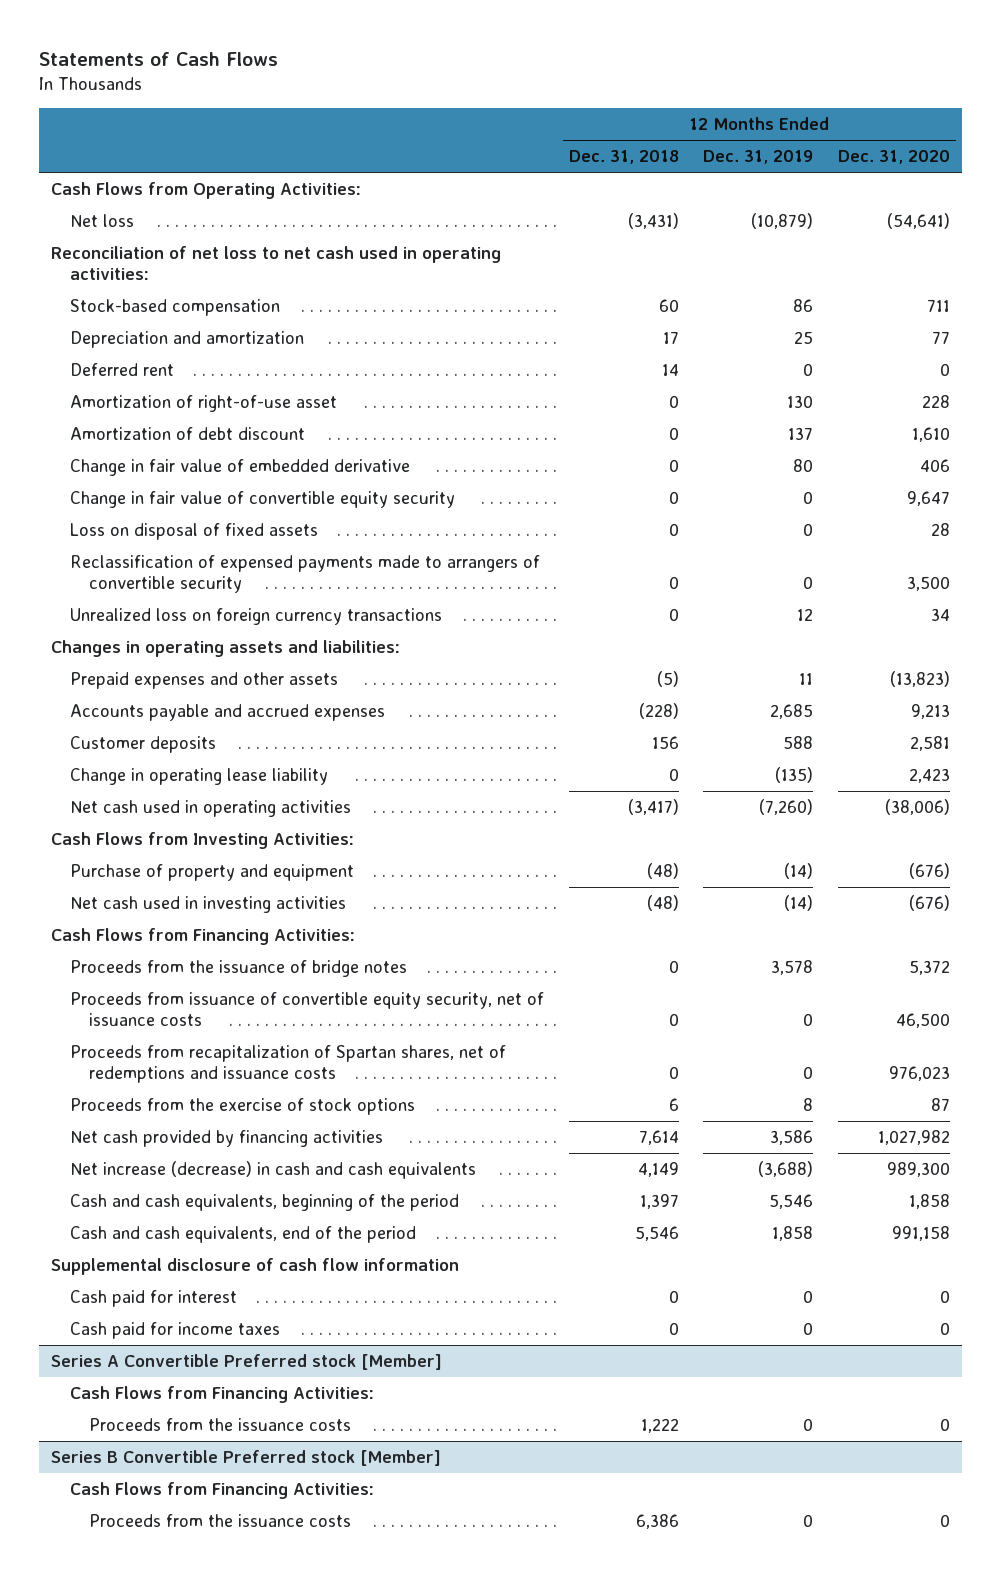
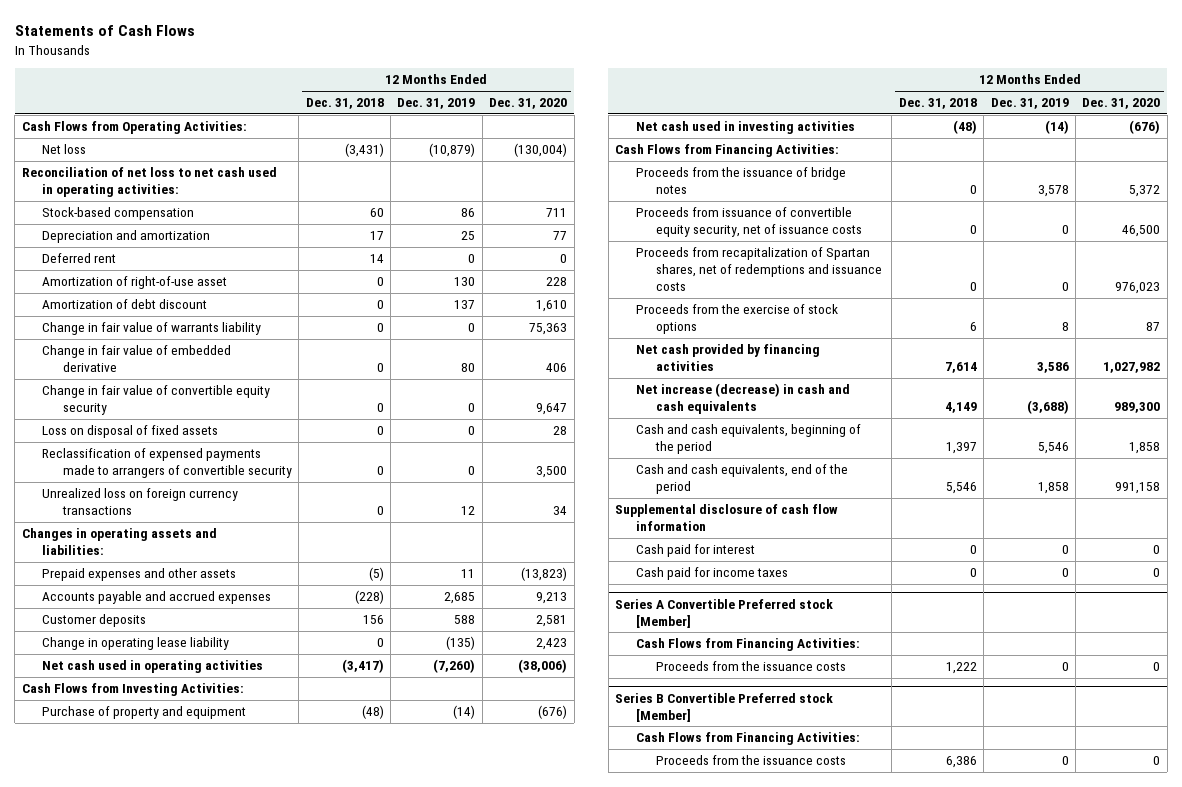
- Net loss | (3,431) | (10,879) | (54,641)
+ Net loss | (3,431) | (10,879) | (130,004)
+ Change in fair value of warrants liability | 0 | 0 | 75,363

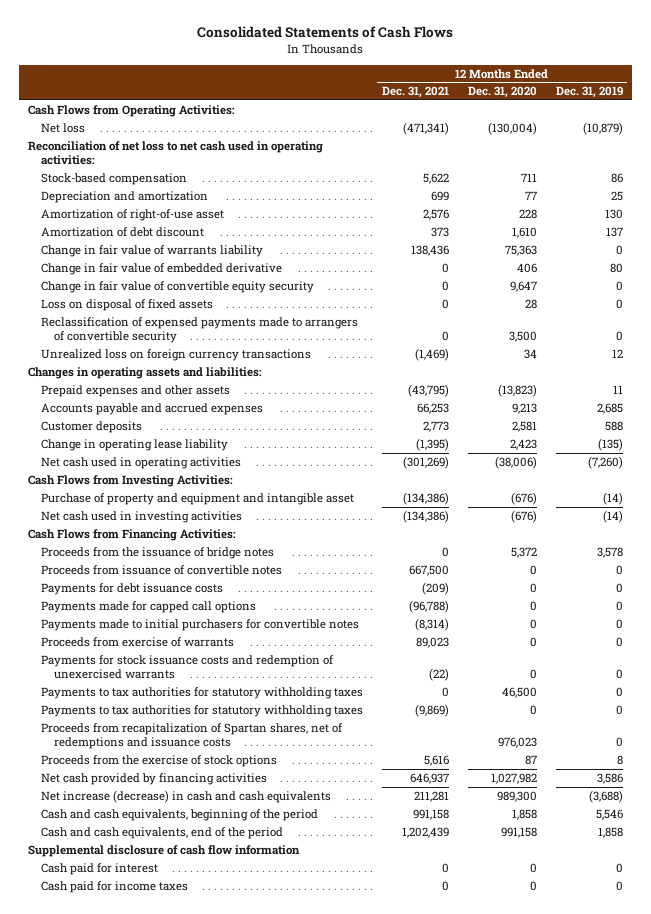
- Statements of Cash Flows
+ Consolidated Statements of Cash Flows
- | 12 Months Ended Dec. 31, 2018 | 12 Months Ended Dec. 31, 2019 | 12 Months Ended Dec. 31, 2020
+ | 12 Months Ended Dec. 31, 2021 | 12 Months Ended Dec. 31, 2020 | 12 Months Ended Dec. 31, 2019
- Deferred rent | 14 | 0 | 0
- Purchase of property and equipment | (48) | (14) | (676)
+ Purchase of property and equipment and intangible asset | (134,386) | (676) | (14)
- Proceeds from issuance of convertible equity security, net of issuance costs | 0 | 0 | 46,500
+ Proceeds from issuance of convertible notes | 667,500 | 0 | 0
+ Payments for debt issuance costs | (209) | 0 | 0
+ Payments made for capped call options | (96,788) | 0 | 0
+ Payments made to initial purchasers for convertible notes | (8,314) | 0 | 0
+ Proceeds from exercise of warrants | 89,023 | 0 | 0
+ Payments for stock issuance costs and redemption of unexercised warrants | (22) | 0 | 0
+ Payments to tax authorities for statutory withholding taxes | 0 | 46,500 | 0
+ Payments to tax authorities for statutory withholding taxes | (9,869) | 0 | 0
- Series A Convertible Preferred stock [Member]
- Cash Flows from Financing Activities:
- Proceeds from the issuance costs | 1,222 | 0 | 0
- Series B Convertible Preferred stock [Member]
- Cash Flows from Financing Activities:
- Proceeds from the issuance costs | 6,386 | 0 | 0

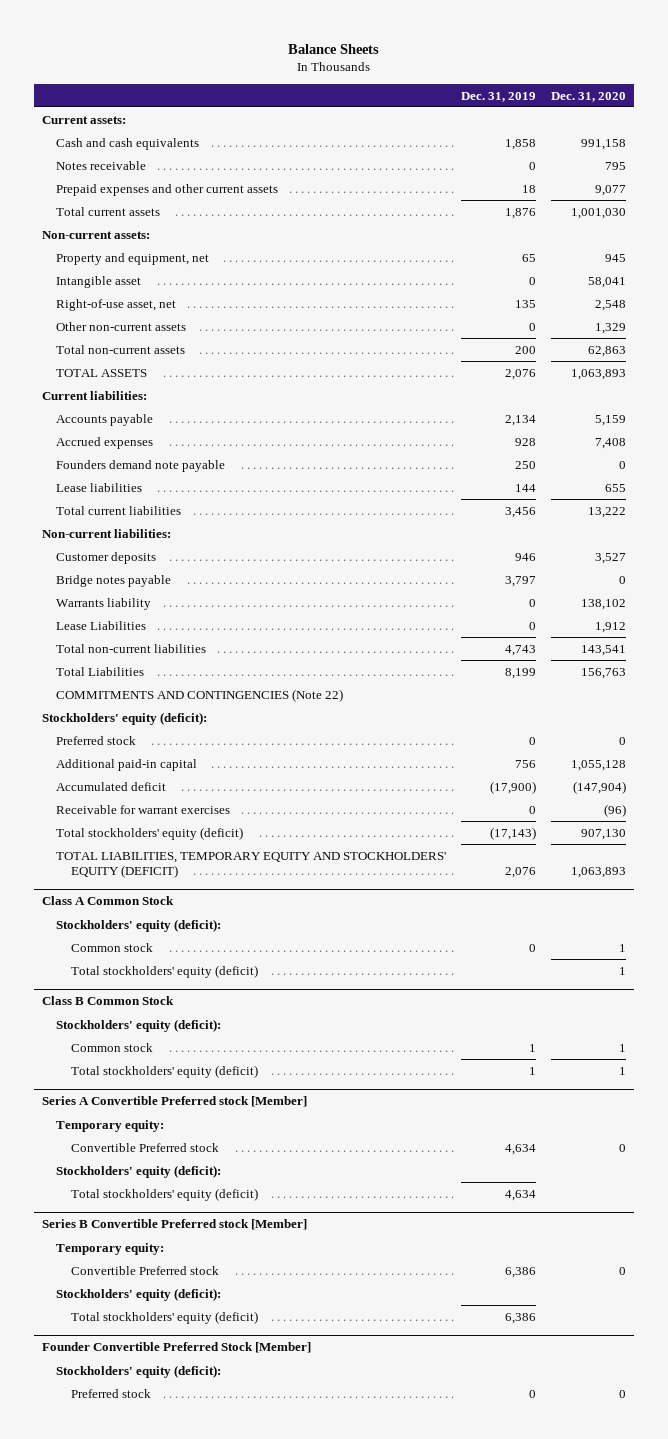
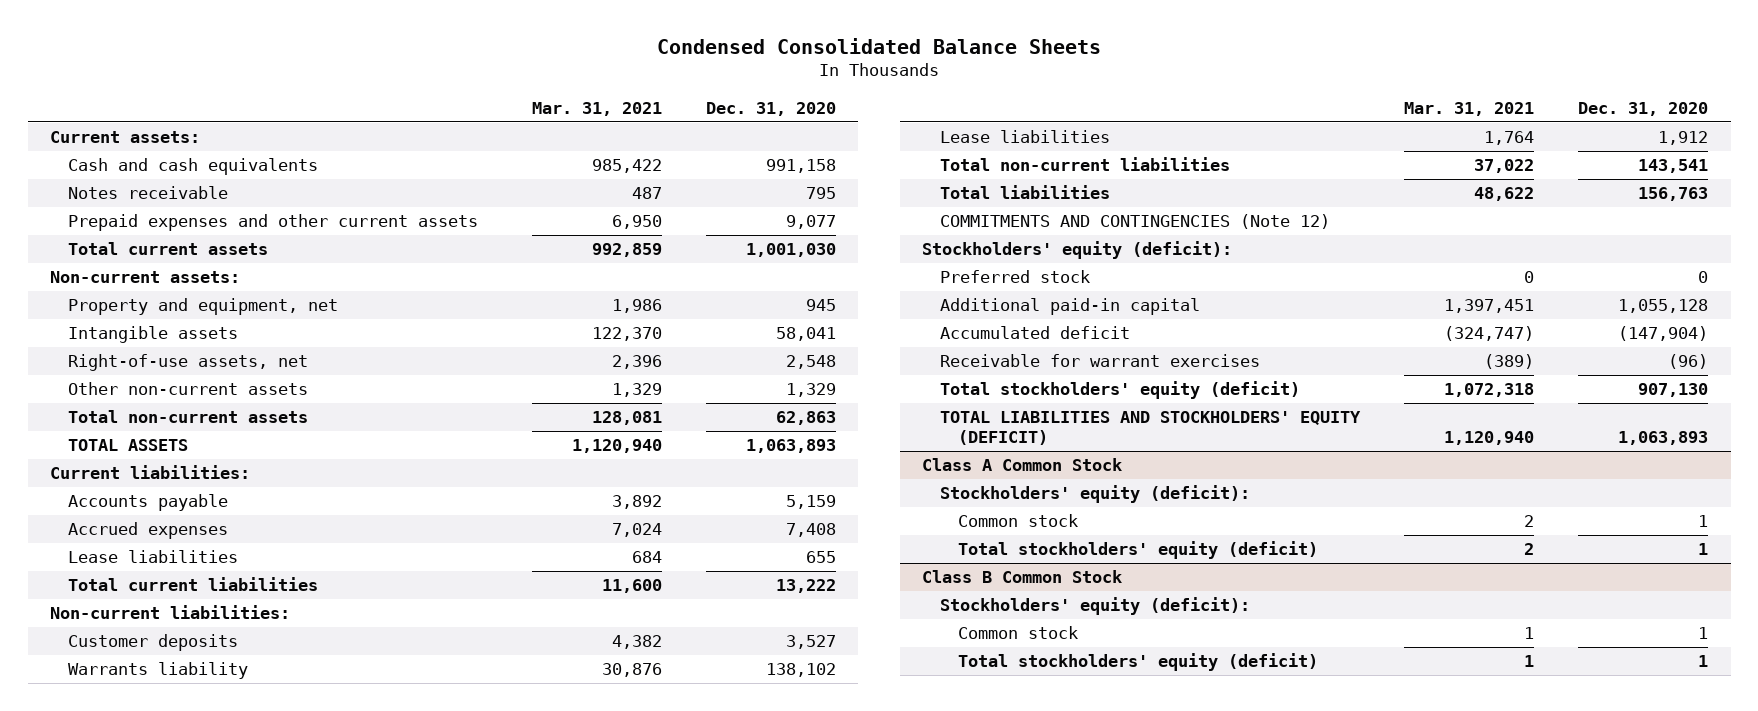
- Balance Sheets
+ Condensed Consolidated Balance Sheets
- | Dec. 31, 2019 | Dec. 31, 2020
+ | Mar. 31, 2021 | Dec. 31, 2020
- Intangible asset | 0 | 58,041
- Right-of-use asset, net | 135 | 2,548
+ Intangible assets | 122,370 | 58,041
+ Right-of-use assets, net | 2,396 | 2,548
- Founders demand note payable | 250 | 0
- Bridge notes payable | 3,797 | 0
- Lease Liabilities | 0 | 1,912
+ Lease liabilities | 1,764 | 1,912
- Total Liabilities | 8,199 | 156,763
- COMMITMENTS AND CONTINGENCIES (Note 22)
+ Total liabilities | 48,622 | 156,763
+ COMMITMENTS AND CONTINGENCIES (Note 12)
- TOTAL LIABILITIES, TEMPORARY EQUITY AND STOCKHOLDERS' EQUITY (DEFICIT) | 2,076 | 1,063,893
+ TOTAL LIABILITIES AND STOCKHOLDERS' EQUITY (DEFICIT) | 1,120,940 | 1,063,893
- Series A Convertible Preferred stock [Member]
- Temporary equity:
- Convertible Preferred stock | 4,634 | 0
- Stockholders' equity (deficit):
- Total stockholders' equity (deficit) | 4,634 |
- Series B Convertible Preferred stock [Member]
- Temporary equity:
- Convertible Preferred stock | 6,386 | 0
- Stockholders' equity (deficit):
- Total stockholders' equity (deficit) | 6,386 |
- Founder Convertible Preferred Stock [Member]
- Stockholders' equity (deficit):
- Preferred stock | 0 | 0

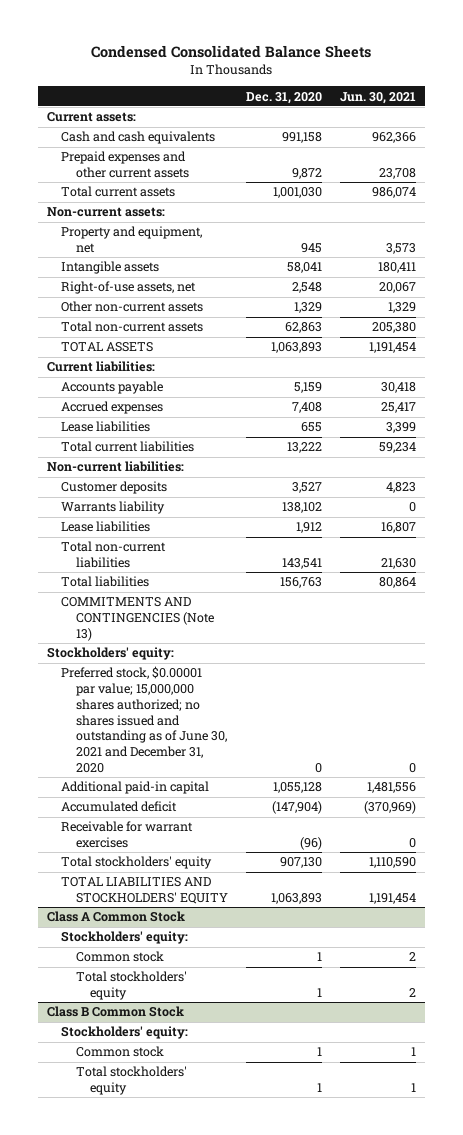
- | Mar. 31, 2021 | Dec. 31, 2020
+ | Dec. 31, 2020 | Jun. 30, 2021
- Notes receivable | 487 | 795
- Prepaid expenses and other current assets | 6,950 | 9,077
+ Prepaid expenses and other current assets | 9,872 | 23,708
- COMMITMENTS AND CONTINGENCIES (Note 12)
- Stockholders' equity (deficit):
- Preferred stock | 0 | 0
+ COMMITMENTS AND CONTINGENCIES (Note 13)
+ Stockholders' equity:
+ Preferred stock, $0.00001 par value; 15,000,000 shares authorized; no shares issued and outstanding as of June 30, 2021 and December 31, 2020 | 0 | 0
- Total stockholders' equity (deficit) | 1,072,318 | 907,130
- TOTAL LIABILITIES AND STOCKHOLDERS' EQUITY (DEFICIT) | 1,120,940 | 1,063,893
+ Total stockholders' equity | 907,130 | 1,110,590
+ TOTAL LIABILITIES AND STOCKHOLDERS' EQUITY | 1,063,893 | 1,191,454
@ Class A Common Stock
- Stockholders' equity (deficit):
+ Stockholders' equity:
- Total stockholders' equity (deficit) | 2 | 1
+ Total stockholders' equity | 1 | 2
@ Class B Common Stock
- Stockholders' equity (deficit):
+ Stockholders' equity:
- Total stockholders' equity (deficit) | 1 | 1
+ Total stockholders' equity | 1 | 1

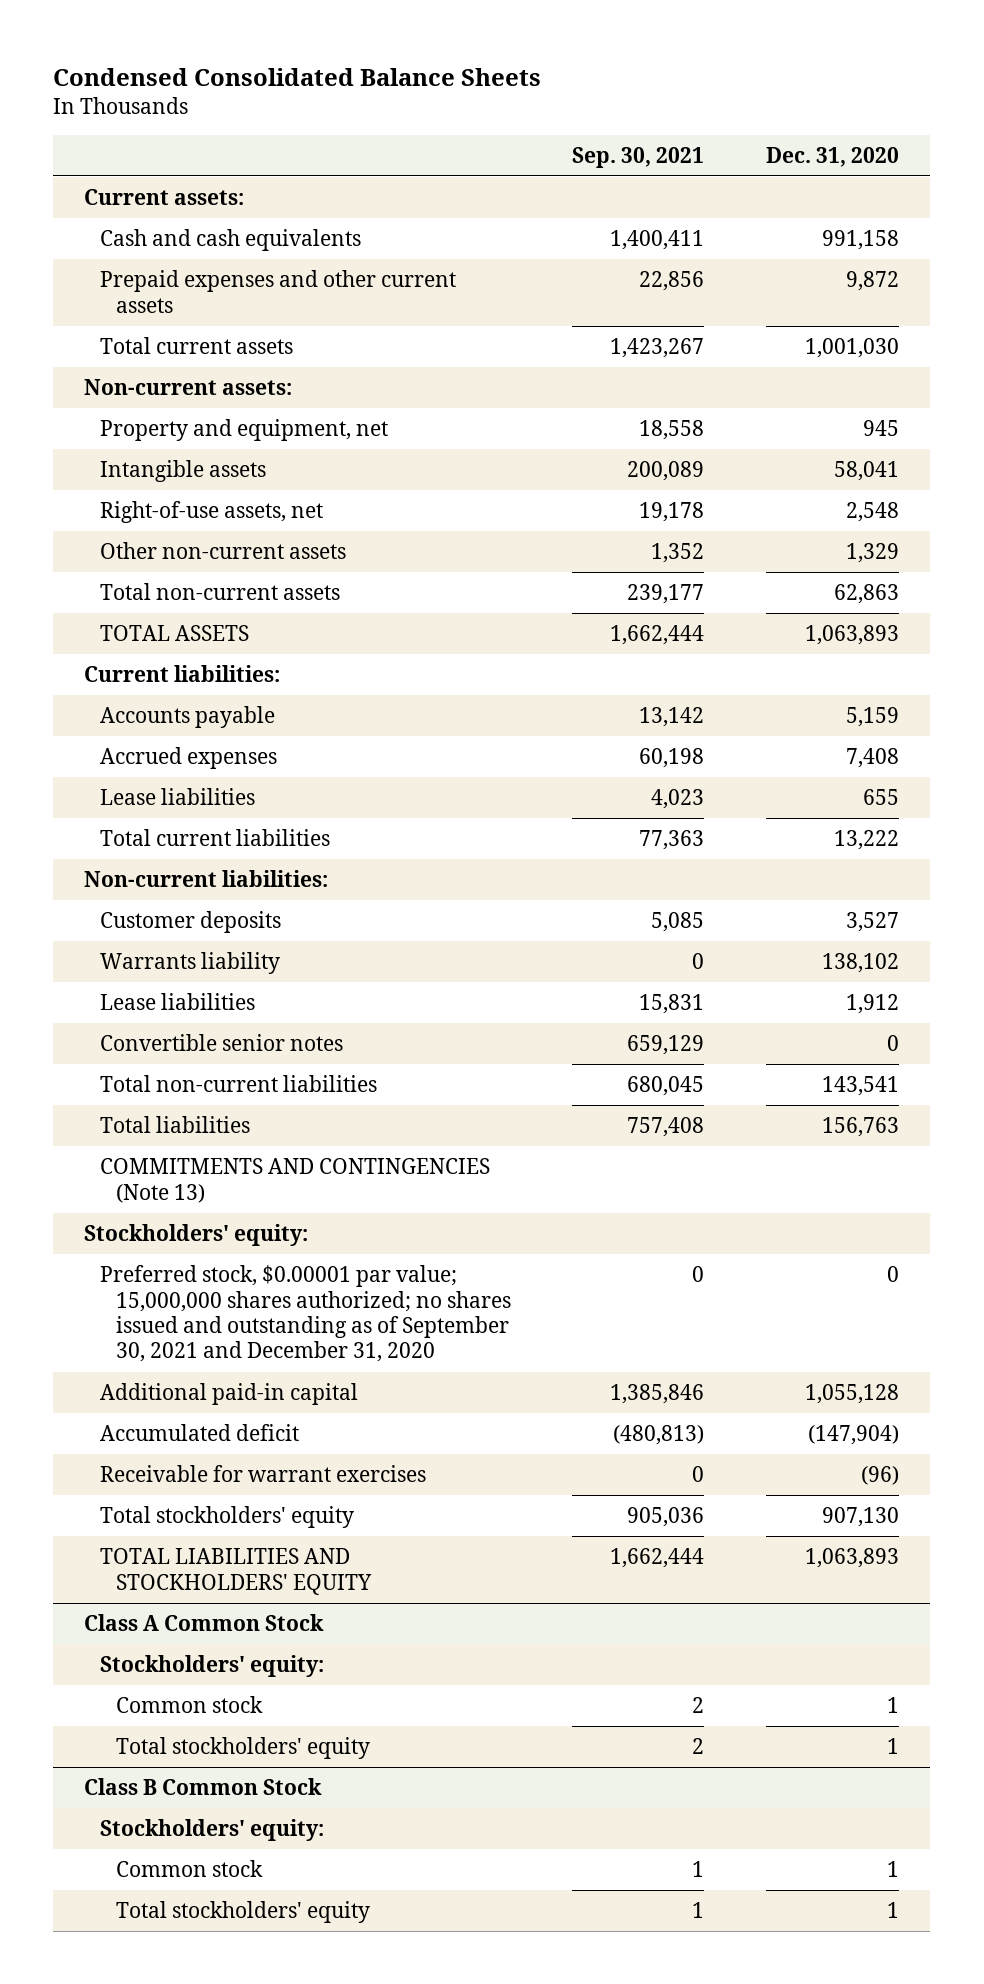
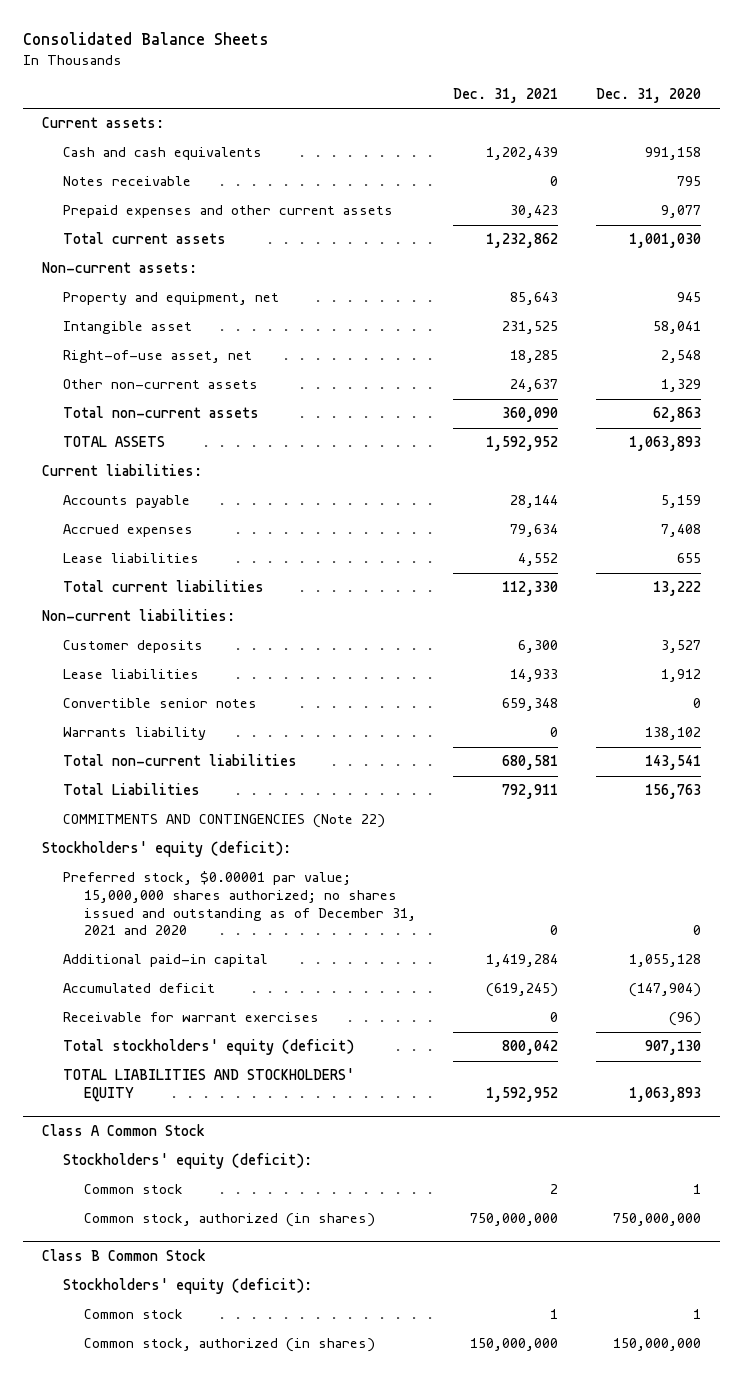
- Condensed Consolidated Balance Sheets
+ Consolidated Balance Sheets
- | Sep. 30, 2021 | Dec. 31, 2020
+ | Dec. 31, 2021 | Dec. 31, 2020
- Prepaid expenses and other current assets | 22,856 | 9,872
+ Notes receivable | 0 | 795
+ Prepaid expenses and other current assets | 30,423 | 9,077
- Intangible assets | 200,089 | 58,041
- Right-of-use assets, net | 19,178 | 2,548
+ Intangible asset | 231,525 | 58,041
+ Right-of-use asset, net | 18,285 | 2,548
moved down: Warrants liability | 0 | 138,102
- Total liabilities | 757,408 | 156,763
- COMMITMENTS AND CONTINGENCIES (Note 13)
- Stockholders' equity:
- Preferred stock, $0.00001 par value; 15,000,000 shares authorized; no shares issued and outstanding as of September 30, 2021 and December 31, 2020 | 0 | 0
+ Total Liabilities | 792,911 | 156,763
+ COMMITMENTS AND CONTINGENCIES (Note 22)
+ Stockholders' equity (deficit):
+ Preferred stock, $0.00001 par value; 15,000,000 shares authorized; no shares issued and outstanding as of December 31, 2021 and 2020 | 0 | 0
- Total stockholders' equity | 905,036 | 907,130
+ Total stockholders' equity (deficit) | 800,042 | 907,130
@ Class A Common Stock
- Stockholders' equity:
+ Stockholders' equity (deficit):
- Total stockholders' equity | 2 | 1
+ Common stock, authorized (in shares) | 750,000,000 | 750,000,000
@ Class B Common Stock
- Stockholders' equity:
+ Stockholders' equity (deficit):
- Total stockholders' equity | 1 | 1
+ Common stock, authorized (in shares) | 150,000,000 | 150,000,000

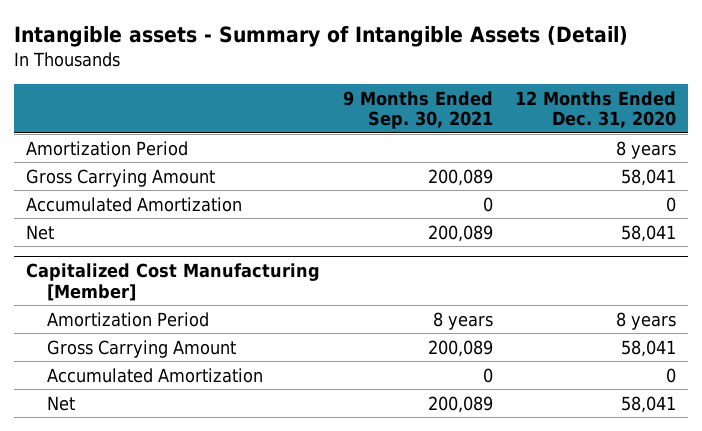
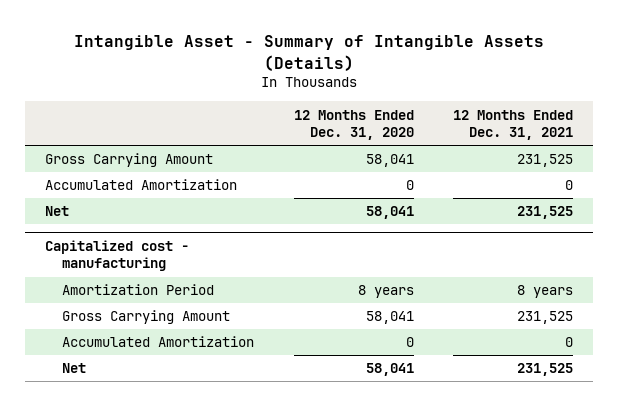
- Intangible assets - Summary of Intangible Assets (Detail)
+ Intangible Asset - Summary of Intangible Assets (Details)
- | 9 Months Ended Sep. 30, 2021 | 12 Months Ended Dec. 31, 2020
+ | 12 Months Ended Dec. 31, 2020 | 12 Months Ended Dec. 31, 2021
- Amortization Period | | 8 years
- Capitalized Cost Manufacturing [Member]
+ Capitalized cost - manufacturing

